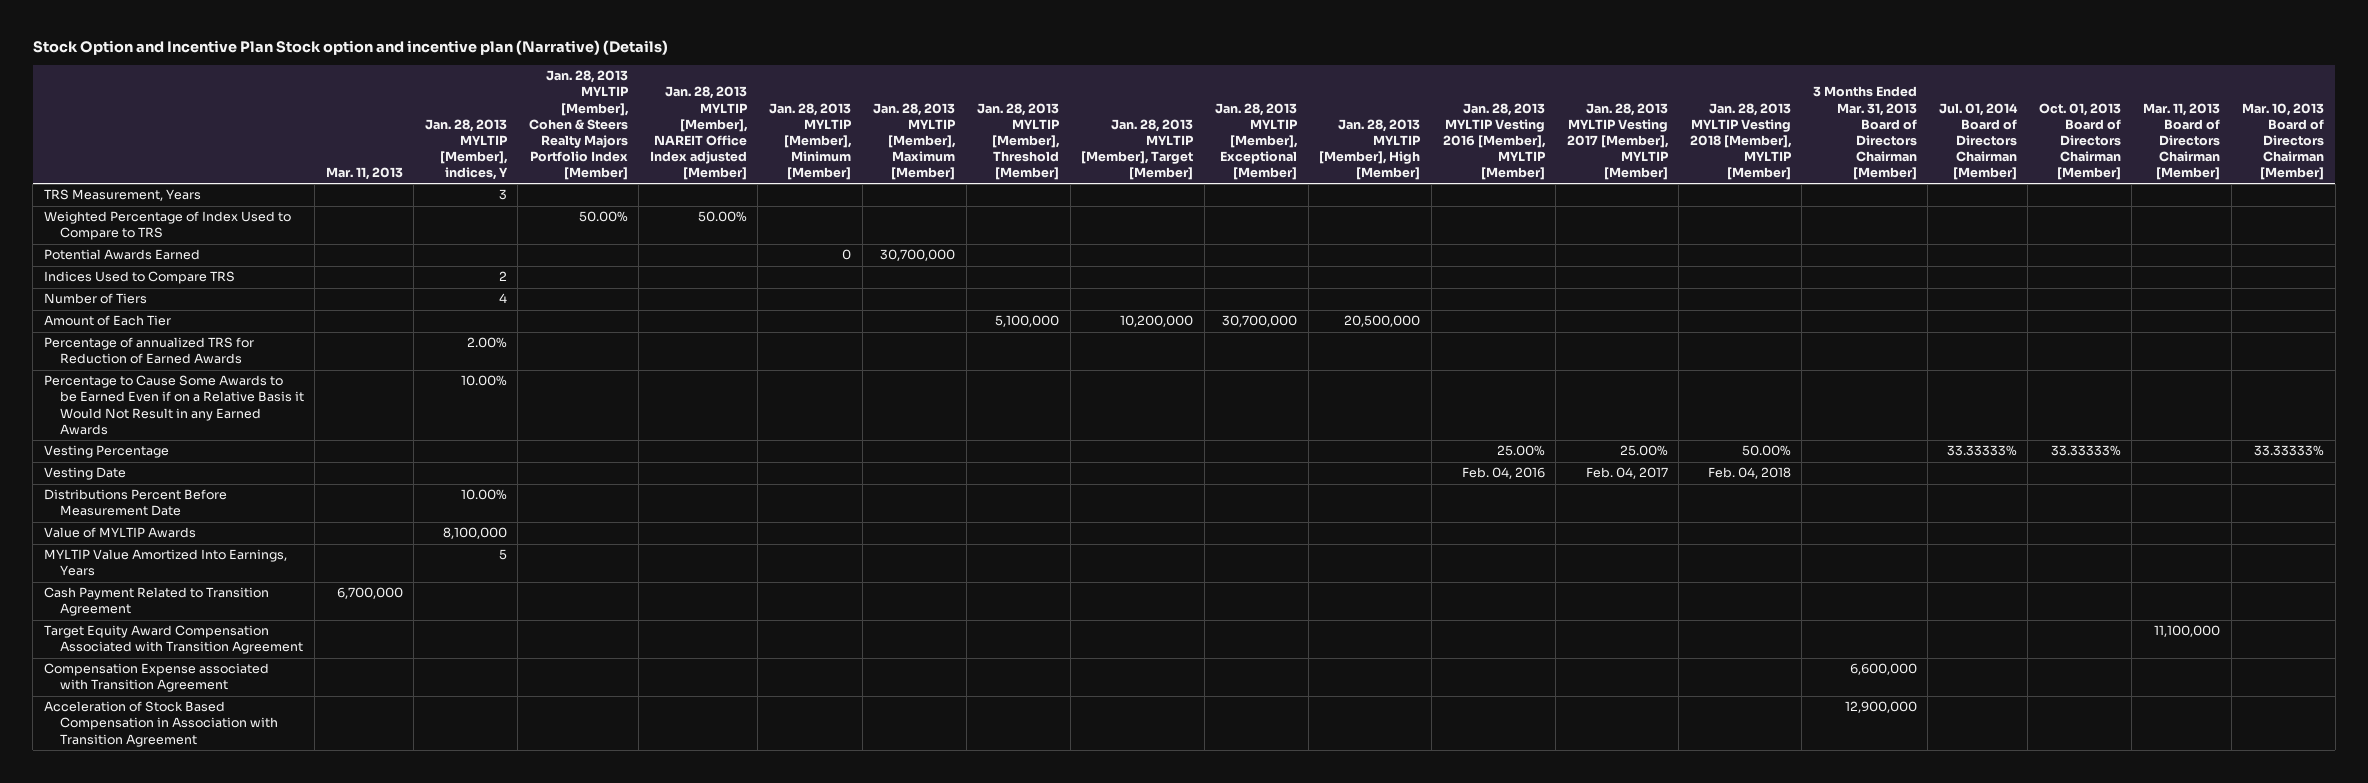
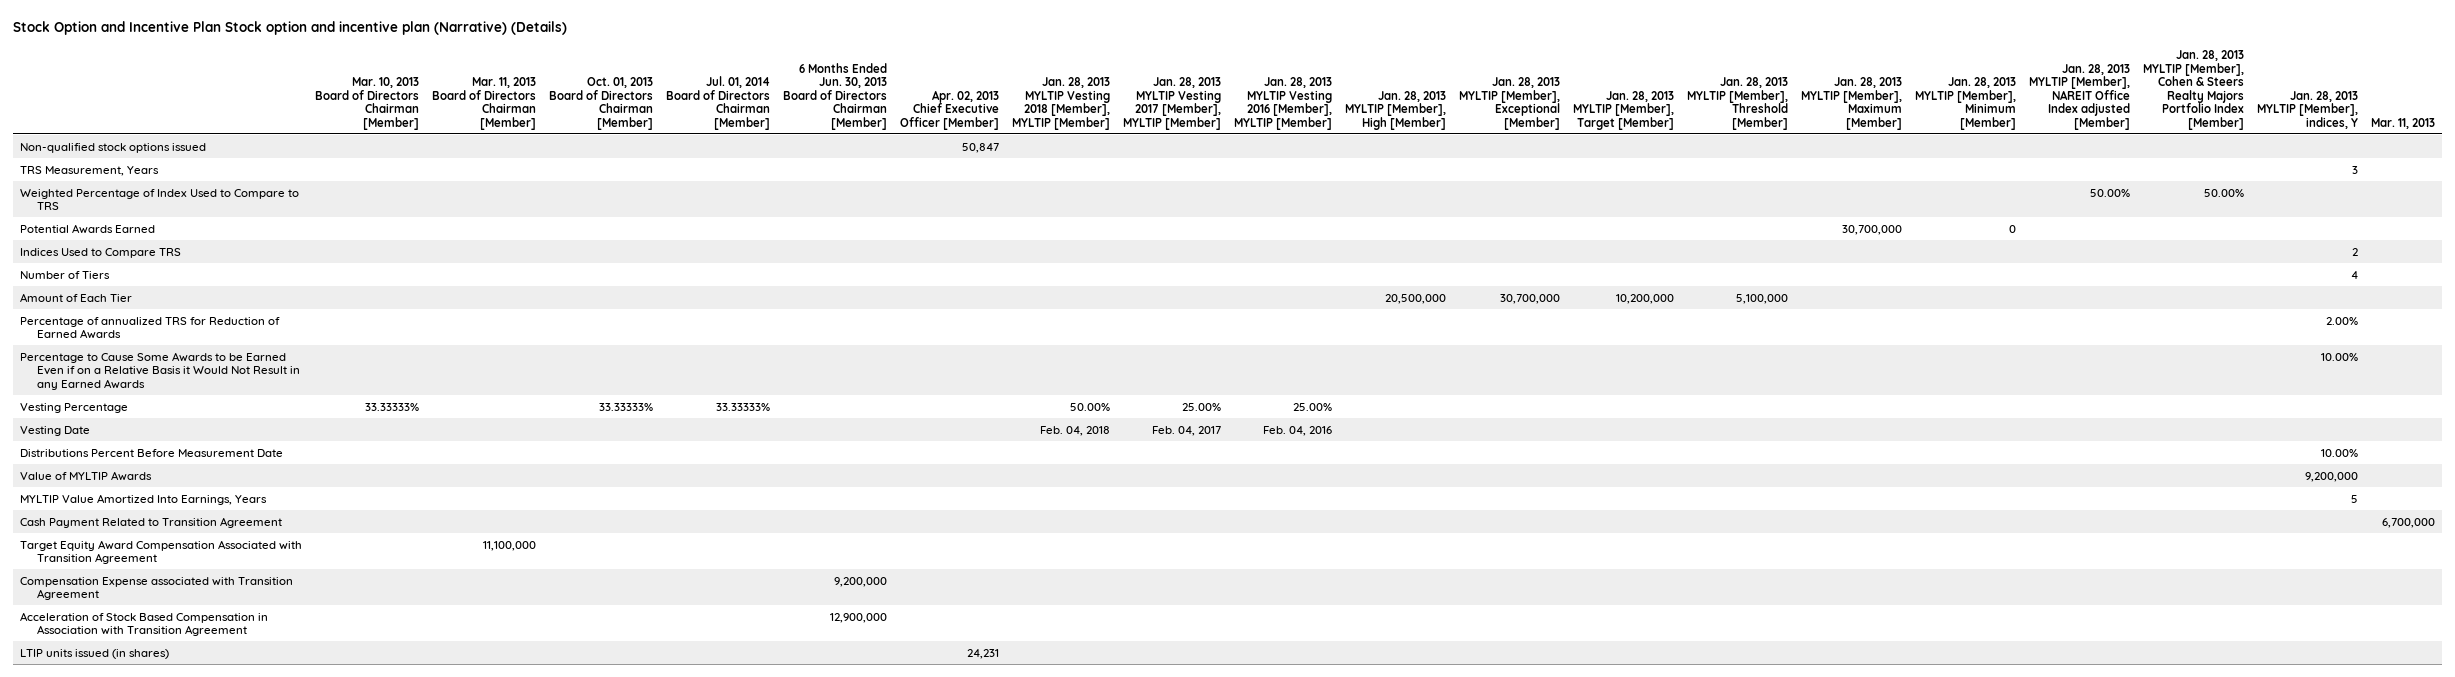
- | Mar. 11, 2013 | Jan. 28, 2013 MYLTIP [Member], indices, Y | Jan. 28, 2013 MYLTIP [Member], Cohen & Steers Realty Majors Portfolio Index [Member] | Jan. 28, 2013 MYLTIP [Member], NAREIT Office Index adjusted [Member] | Jan. 28, 2013 MYLTIP [Member], Minimum [Member] | Jan. 28, 2013 MYLTIP [Member], Maximum [Member] | Jan. 28, 2013 MYLTIP [Member], Threshold [Member] | Jan. 28, 2013 MYLTIP [Member], Target [Member] | Jan. 28, 2013 MYLTIP [Member], Exceptional [Member] | Jan. 28, 2013 MYLTIP [Member], High [Member] | Jan. 28, 2013 MYLTIP Vesting 2016 [Member], MYLTIP [Member] | Jan. 28, 2013 MYLTIP Vesting 2017 [Member], MYLTIP [Member] | Jan. 28, 2013 MYLTIP Vesting 2018 [Member], MYLTIP [Member] | 3 Months Ended Mar. 31, 2013 Board of Directors Chairman [Member] | Jul. 01, 2014 Board of Directors Chairman [Member] | Oct. 01, 2013 Board of Directors Chairman [Member] | Mar. 11, 2013 Board of Directors Chairman [Member] | Mar. 10, 2013 Board of Directors Chairman [Member]
+ | Mar. 10, 2013 Board of Directors Chairman [Member] | Mar. 11, 2013 Board of Directors Chairman [Member] | Oct. 01, 2013 Board of Directors Chairman [Member] | Jul. 01, 2014 Board of Directors Chairman [Member] | 6 Months Ended Jun. 30, 2013 Board of Directors Chairman [Member] | Apr. 02, 2013 Chief Executive Officer [Member] | Jan. 28, 2013 MYLTIP Vesting 2018 [Member], MYLTIP [Member] | Jan. 28, 2013 MYLTIP Vesting 2017 [Member], MYLTIP [Member] | Jan. 28, 2013 MYLTIP Vesting 2016 [Member], MYLTIP [Member] | Jan. 28, 2013 MYLTIP [Member], High [Member] | Jan. 28, 2013 MYLTIP [Member], Exceptional [Member] | Jan. 28, 2013 MYLTIP [Member], Target [Member] | Jan. 28, 2013 MYLTIP [Member], Threshold [Member] | Jan. 28, 2013 MYLTIP [Member], Maximum [Member] | Jan. 28, 2013 MYLTIP [Member], Minimum [Member] | Jan. 28, 2013 MYLTIP [Member], NAREIT Office Index adjusted [Member] | Jan. 28, 2013 MYLTIP [Member], Cohen & Steers Realty Majors Portfolio Index [Member] | Jan. 28, 2013 MYLTIP [Member], indices, Y | Mar. 11, 2013
+ Non-qualified stock options issued | | | | | | 50,847 | | | | | | | | | | | | |
- Value of MYLTIP Awards | | 8,100,000 | | | | | | | | | | | | | | | |
+ Value of MYLTIP Awards | | | | | | | | | | | | | | | | | | 9,200,000 |
+ LTIP units issued (in shares) | | | | | | 24,231 | | | | | | | | | | | | |

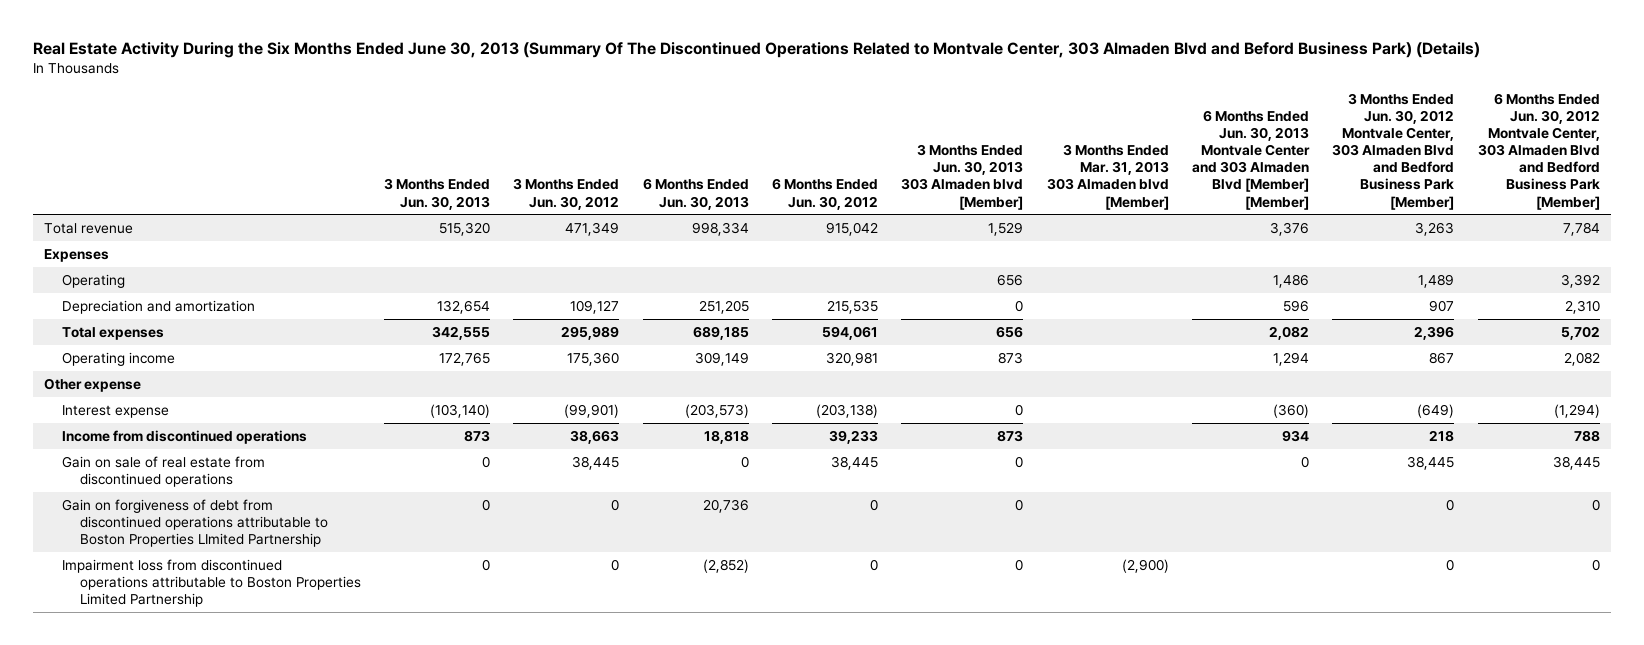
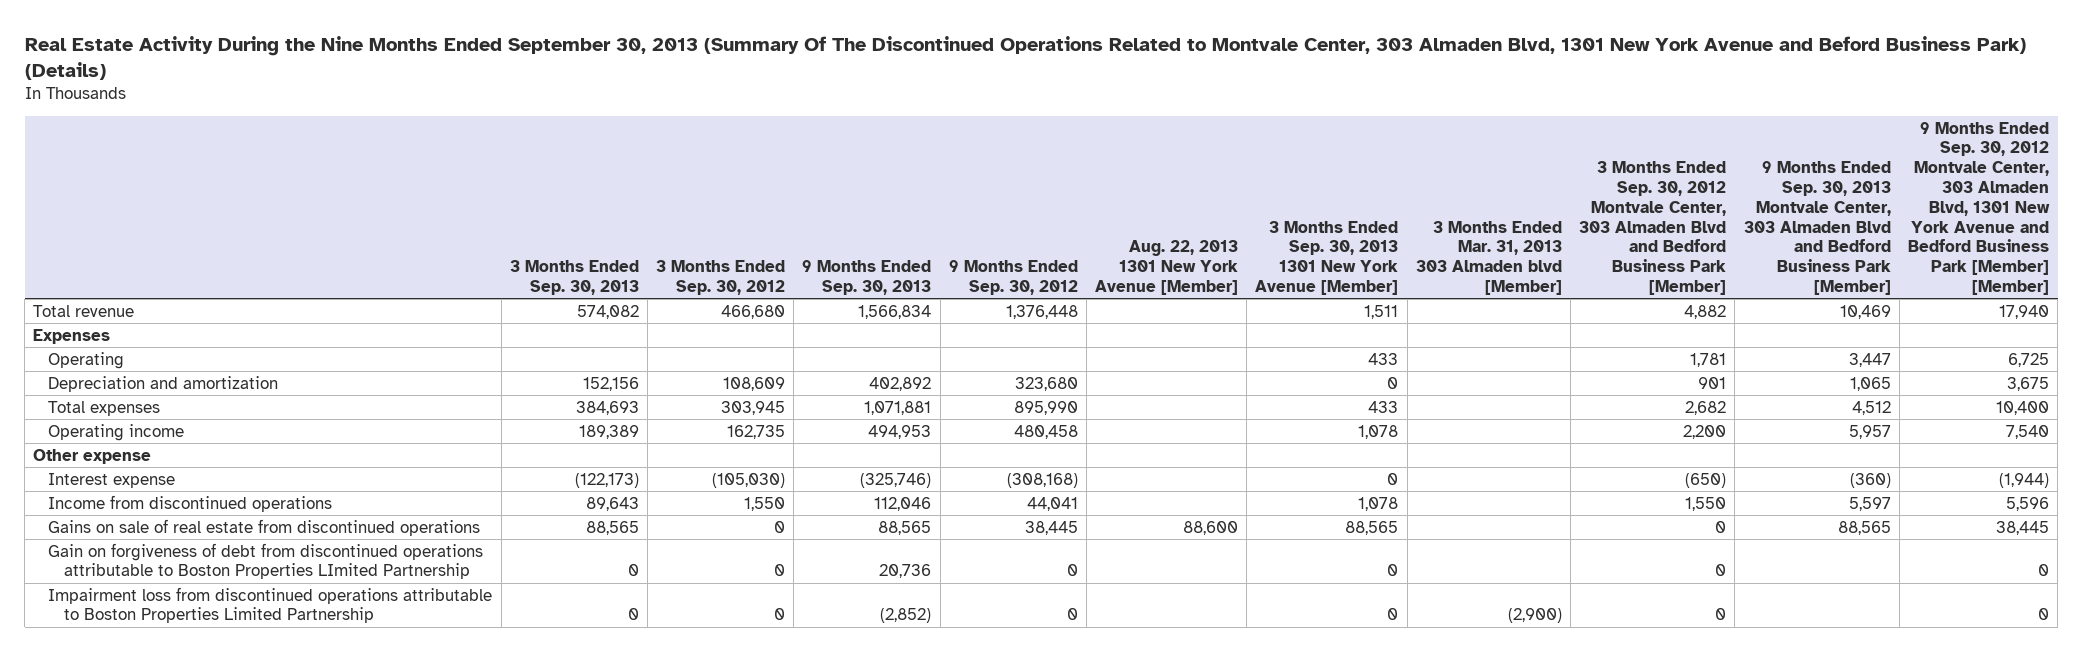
- Real Estate Activity During the Six Months Ended June 30, 2013 (Summary Of The Discontinued Operations Related to Montvale Center, 303 Almaden Blvd and Beford Business Park) (Details)
+ Real Estate Activity During the Nine Months Ended September 30, 2013 (Summary Of The Discontinued Operations Related to Montvale Center, 303 Almaden Blvd, 1301 New York Avenue and Beford Business Park) (Details)
- | 3 Months Ended Jun. 30, 2013 | 3 Months Ended Jun. 30, 2012 | 6 Months Ended Jun. 30, 2013 | 6 Months Ended Jun. 30, 2012 | 3 Months Ended Jun. 30, 2013 303 Almaden blvd [Member] | 3 Months Ended Mar. 31, 2013 303 Almaden blvd [Member] | 6 Months Ended Jun. 30, 2013 Montvale Center and 303 Almaden Blvd [Member] [Member] | 3 Months Ended Jun. 30, 2012 Montvale Center, 303 Almaden Blvd and Bedford Business Park [Member] | 6 Months Ended Jun. 30, 2012 Montvale Center, 303 Almaden Blvd and Bedford Business Park [Member]
+ | 3 Months Ended Sep. 30, 2013 | 3 Months Ended Sep. 30, 2012 | 9 Months Ended Sep. 30, 2013 | 9 Months Ended Sep. 30, 2012 | Aug. 22, 2013 1301 New York Avenue [Member] | 3 Months Ended Sep. 30, 2013 1301 New York Avenue [Member] | 3 Months Ended Mar. 31, 2013 303 Almaden blvd [Member] | 3 Months Ended Sep. 30, 2012 Montvale Center, 303 Almaden Blvd and Bedford Business Park [Member] | 9 Months Ended Sep. 30, 2013 Montvale Center, 303 Almaden Blvd and Bedford Business Park [Member] | 9 Months Ended Sep. 30, 2012 Montvale Center, 303 Almaden Blvd, 1301 New York Avenue and Bedford Business Park [Member] [Member]
- Gain on sale of real estate from discontinued operations | 0 | 38,445 | 0 | 38,445 | 0 | | 0 | 38,445 | 38,445
+ Gains on sale of real estate from discontinued operations | 88,565 | 0 | 88,565 | 38,445 | 88,600 | 88,565 | | 0 | 88,565 | 38,445

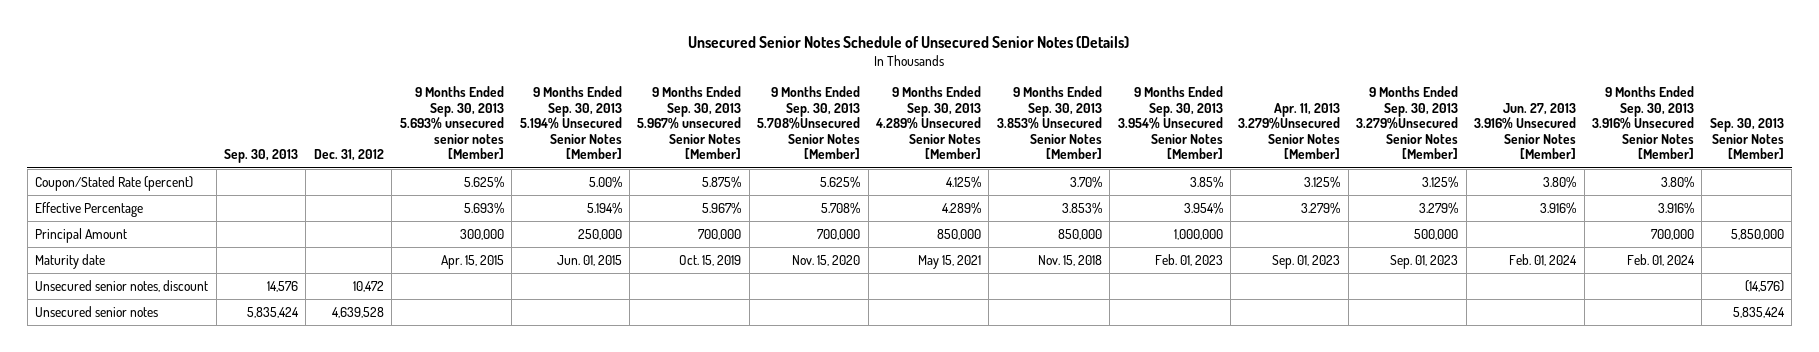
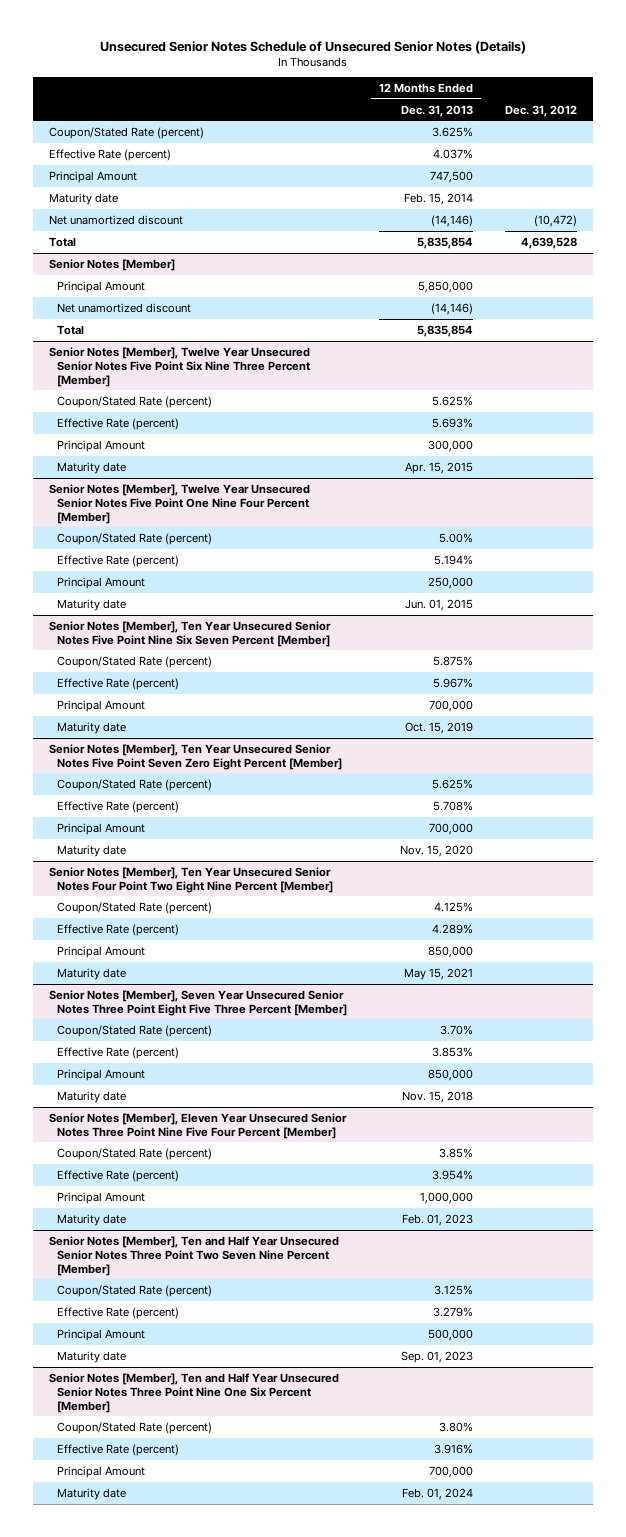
- | Sep. 30, 2013 | Dec. 31, 2012 | 9 Months Ended Sep. 30, 2013 5.693% unsecured senior notes [Member] | 9 Months Ended Sep. 30, 2013 5.194% Unsecured Senior Notes [Member] | 9 Months Ended Sep. 30, 2013 5.967% unsecured Senior Notes [Member] | 9 Months Ended Sep. 30, 2013 5.708%Unsecured Senior Notes [Member] | 9 Months Ended Sep. 30, 2013 4.289% Unsecured Senior Notes [Member] | 9 Months Ended Sep. 30, 2013 3.853% Unsecured Senior Notes [Member] | 9 Months Ended Sep. 30, 2013 3.954% Unsecured Senior Notes [Member] | Apr. 11, 2013 3.279%Unsecured Senior Notes [Member] | 9 Months Ended Sep. 30, 2013 3.279%Unsecured Senior Notes [Member] | Jun. 27, 2013 3.916% Unsecured Senior Notes [Member] | 9 Months Ended Sep. 30, 2013 3.916% Unsecured Senior Notes [Member] | Sep. 30, 2013 Senior Notes [Member]
+ | 12 Months Ended Dec. 31, 2013 | Dec. 31, 2012
- Effective Percentage | | | 5.693% | 5.194% | 5.967% | 5.708% | 4.289% | 3.853% | 3.954% | 3.279% | 3.279% | 3.916% | 3.916% |
+ Effective Rate (percent) | 4.037% |
- Unsecured senior notes, discount | 14,576 | 10,472 | | | | | | | | | | | | (14,576)
- Unsecured senior notes | 5,835,424 | 4,639,528 | | | | | | | | | | | | 5,835,424
+ Net unamortized discount | (14,146) | (10,472)
+ Total | 5,835,854 | 4,639,528
+ Senior Notes [Member]
+ Principal Amount | 5,850,000 |
+ Net unamortized discount | (14,146) |
+ Total | 5,835,854 |
+ Senior Notes [Member], Twelve Year Unsecured Senior Notes Five Point Six Nine Three Percent [Member]
+ Coupon/Stated Rate (percent) | 5.625% |
+ Effective Rate (percent) | 5.693% |
+ Principal Amount | 300,000 |
+ Maturity date | Apr. 15, 2015 |
+ Senior Notes [Member], Twelve Year Unsecured Senior Notes Five Point One Nine Four Percent [Member]
+ Coupon/Stated Rate (percent) | 5.00% |
+ Effective Rate (percent) | 5.194% |
+ Principal Amount | 250,000 |
+ Maturity date | Jun. 01, 2015 |
+ Senior Notes [Member], Ten Year Unsecured Senior Notes Five Point Nine Six Seven Percent [Member]
+ Coupon/Stated Rate (percent) | 5.875% |
+ Effective Rate (percent) | 5.967% |
+ Principal Amount | 700,000 |
+ Maturity date | Oct. 15, 2019 |
+ Senior Notes [Member], Ten Year Unsecured Senior Notes Five Point Seven Zero Eight Percent [Member]
+ Coupon/Stated Rate (percent) | 5.625% |
+ Effective Rate (percent) | 5.708% |
+ Principal Amount | 700,000 |
+ Maturity date | Nov. 15, 2020 |
+ Senior Notes [Member], Ten Year Unsecured Senior Notes Four Point Two Eight Nine Percent [Member]
+ Coupon/Stated Rate (percent) | 4.125% |
+ Effective Rate (percent) | 4.289% |
+ Principal Amount | 850,000 |
+ Maturity date | May 15, 2021 |
+ Senior Notes [Member], Seven Year Unsecured Senior Notes Three Point Eight Five Three Percent [Member]
+ Coupon/Stated Rate (percent) | 3.70% |
+ Effective Rate (percent) | 3.853% |
+ Principal Amount | 850,000 |
+ Maturity date | Nov. 15, 2018 |
+ Senior Notes [Member], Eleven Year Unsecured Senior Notes Three Point Nine Five Four Percent [Member]
+ Coupon/Stated Rate (percent) | 3.85% |
+ Effective Rate (percent) | 3.954% |
+ Principal Amount | 1,000,000 |
+ Maturity date | Feb. 01, 2023 |
+ Senior Notes [Member], Ten and Half Year Unsecured Senior Notes Three Point Two Seven Nine Percent [Member]
+ Coupon/Stated Rate (percent) | 3.125% |
+ Effective Rate (percent) | 3.279% |
+ Principal Amount | 500,000 |
+ Maturity date | Sep. 01, 2023 |
+ Senior Notes [Member], Ten and Half Year Unsecured Senior Notes Three Point Nine One Six Percent [Member]
+ Coupon/Stated Rate (percent) | 3.80% |
+ Effective Rate (percent) | 3.916% |
+ Principal Amount | 700,000 |
+ Maturity date | Feb. 01, 2024 |

